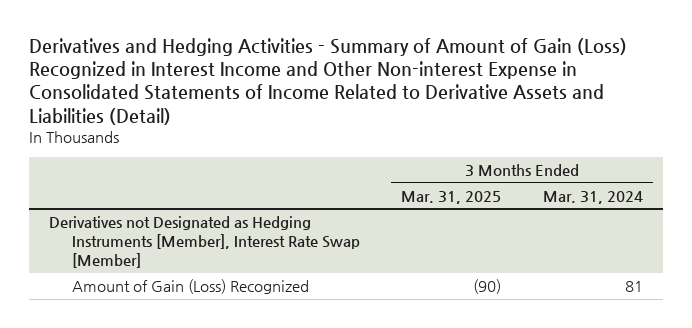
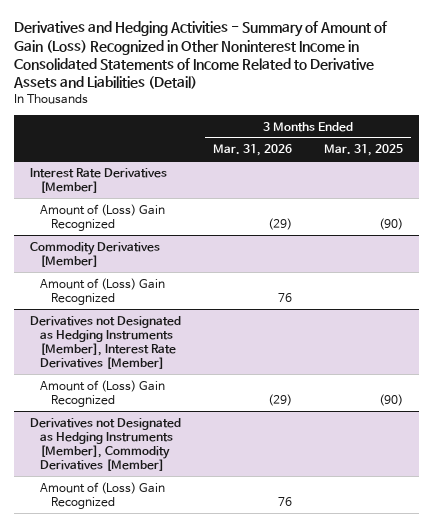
- Derivatives and Hedging Activities - Summary of Amount of Gain (Loss) Recognized in Interest Income and Other Non-interest Expense in Consolidated Statements of Income Related to Derivative Assets and Liabilities (Detail)
+ Derivatives and Hedging Activities - Summary of Amount of Gain (Loss) Recognized in Other Noninterest Income in Consolidated Statements of Income Related to Derivative Assets and Liabilities (Detail)
- | 3 Months Ended Mar. 31, 2025 | 3 Months Ended Mar. 31, 2024
+ | 3 Months Ended Mar. 31, 2026 | 3 Months Ended Mar. 31, 2025
- Derivatives not Designated as Hedging Instruments [Member], Interest Rate Swap [Member]
- Amount of Gain (Loss) Recognized | (90) | 81
+ Interest Rate Derivatives [Member]
+ Amount of (Loss) Gain Recognized | (29) | (90)
+ Commodity Derivatives [Member]
+ Amount of (Loss) Gain Recognized | 76 |
+ Derivatives not Designated as Hedging Instruments [Member], Interest Rate Derivatives [Member]
+ Amount of (Loss) Gain Recognized | (29) | (90)
+ Derivatives not Designated as Hedging Instruments [Member], Commodity Derivatives [Member]
+ Amount of (Loss) Gain Recognized | 76 |

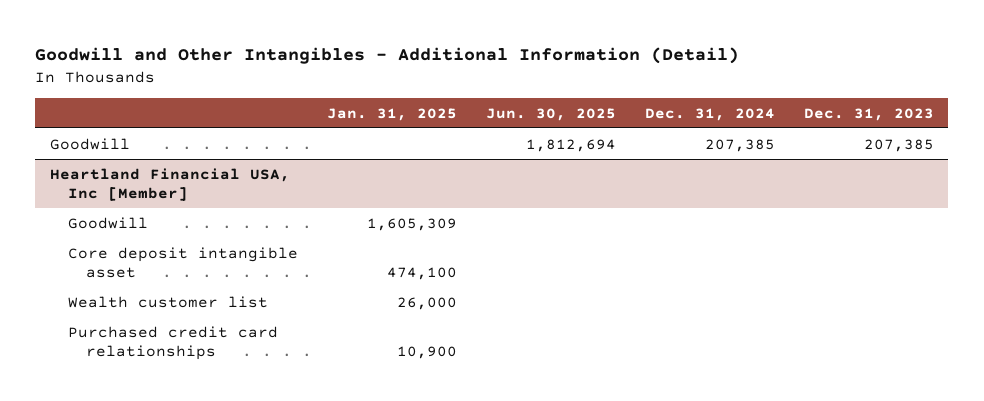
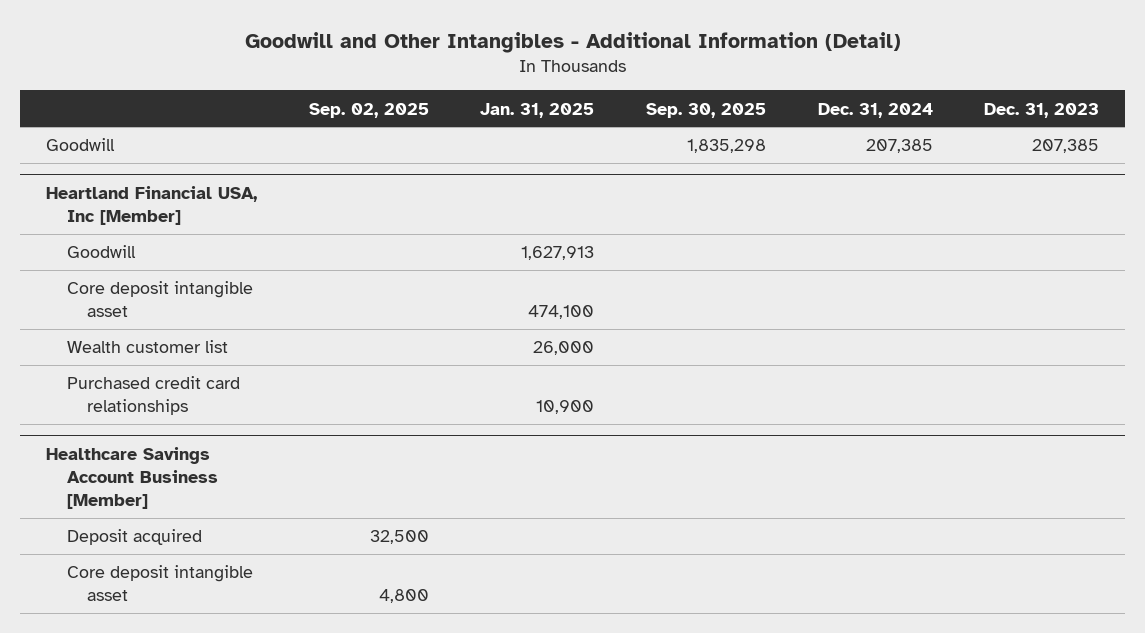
- | Jan. 31, 2025 | Jun. 30, 2025 | Dec. 31, 2024 | Dec. 31, 2023
+ | Sep. 02, 2025 | Jan. 31, 2025 | Sep. 30, 2025 | Dec. 31, 2024 | Dec. 31, 2023
@ Heartland Financial USA, Inc [Member]
- Goodwill | 1,605,309 | | |
+ Goodwill | | 1,627,913 | | |
+ Healthcare Savings Account Business [Member]
+ Deposit acquired | 32,500 | | | |
+ Core deposit intangible asset | 4,800 | | | |

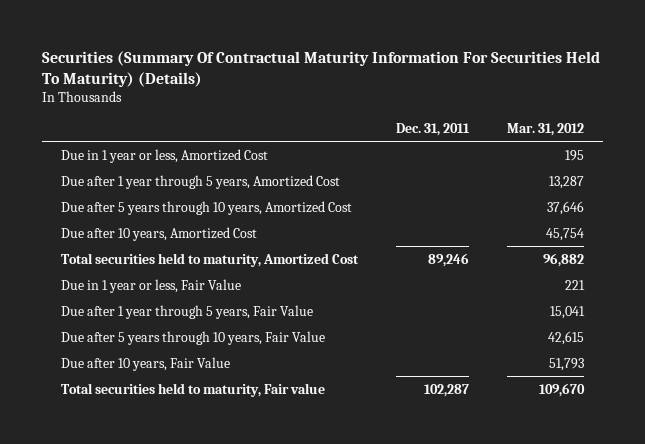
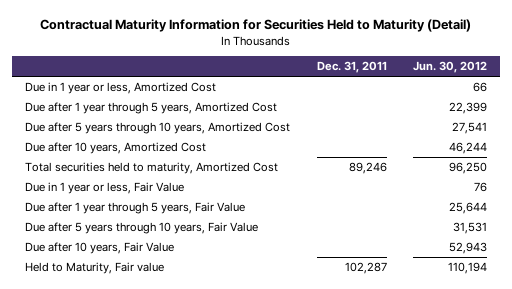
- Securities (Summary Of Contractual Maturity Information For Securities Held To Maturity) (Details)
+ Contractual Maturity Information for Securities Held to Maturity (Detail)
- | Dec. 31, 2011 | Mar. 31, 2012
+ | Dec. 31, 2011 | Jun. 30, 2012
- Total securities held to maturity, Fair value | 102,287 | 109,670
+ Held to Maturity, Fair value | 102,287 | 110,194

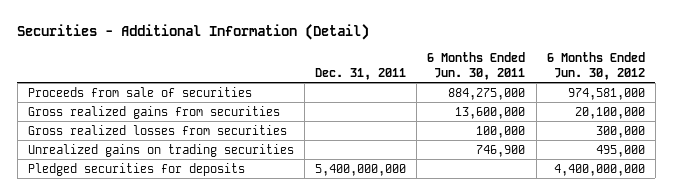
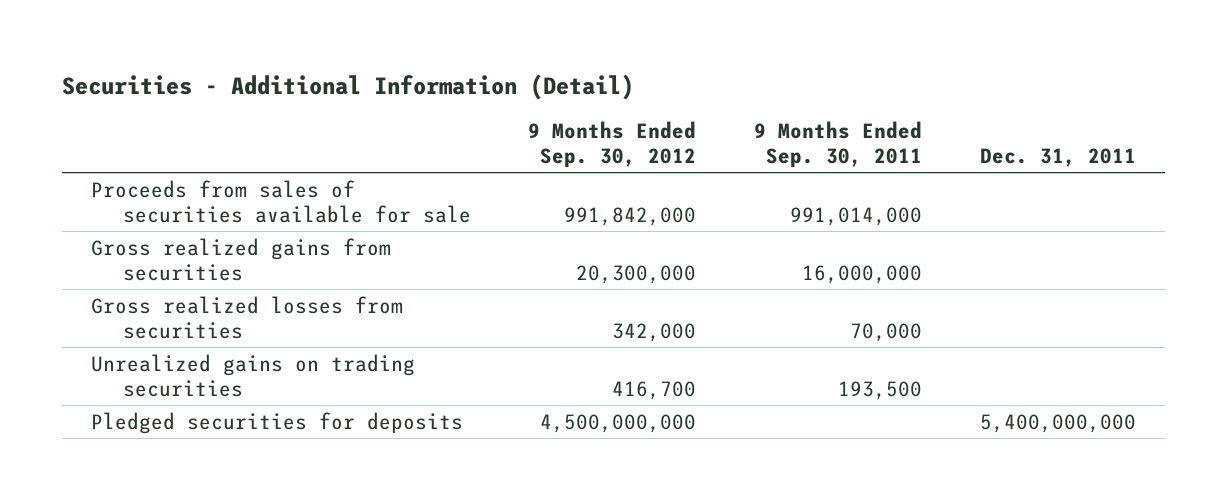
- | Dec. 31, 2011 | 6 Months Ended Jun. 30, 2011 | 6 Months Ended Jun. 30, 2012
+ | 9 Months Ended Sep. 30, 2012 | 9 Months Ended Sep. 30, 2011 | Dec. 31, 2011
- Proceeds from sale of securities | | 884,275,000 | 974,581,000
+ Proceeds from sales of securities available for sale | 991,842,000 | 991,014,000 |

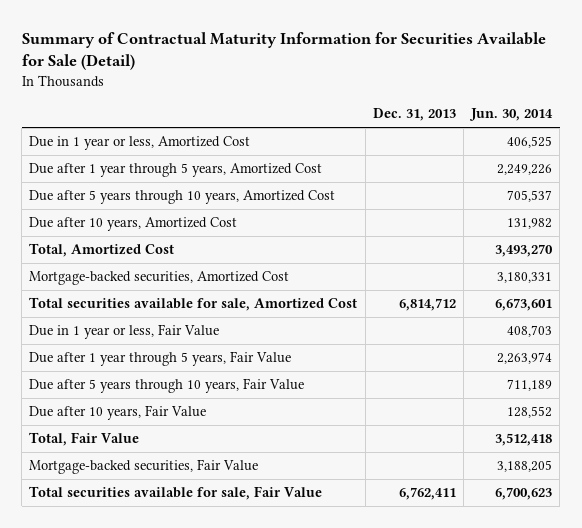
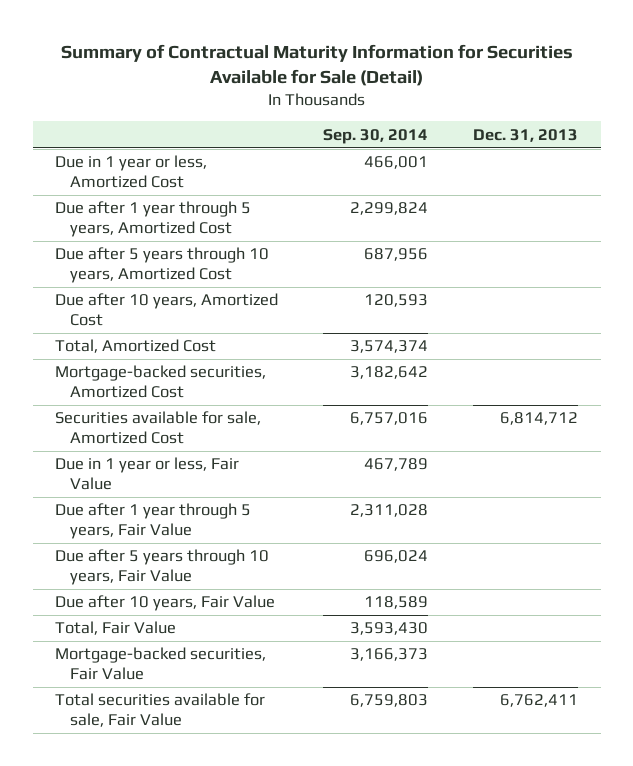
- | Dec. 31, 2013 | Jun. 30, 2014
+ | Sep. 30, 2014 | Dec. 31, 2013
- Total securities available for sale, Amortized Cost | 6,814,712 | 6,673,601
+ Securities available for sale, Amortized Cost | 6,757,016 | 6,814,712

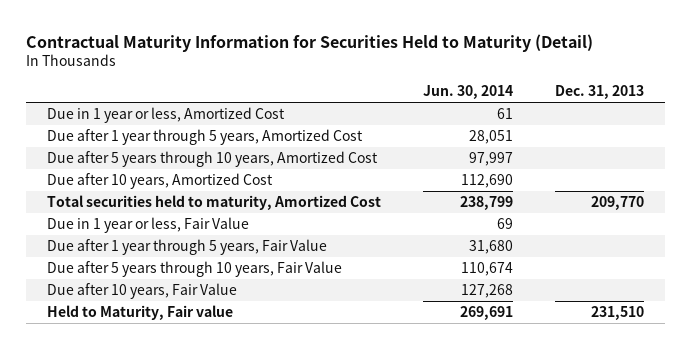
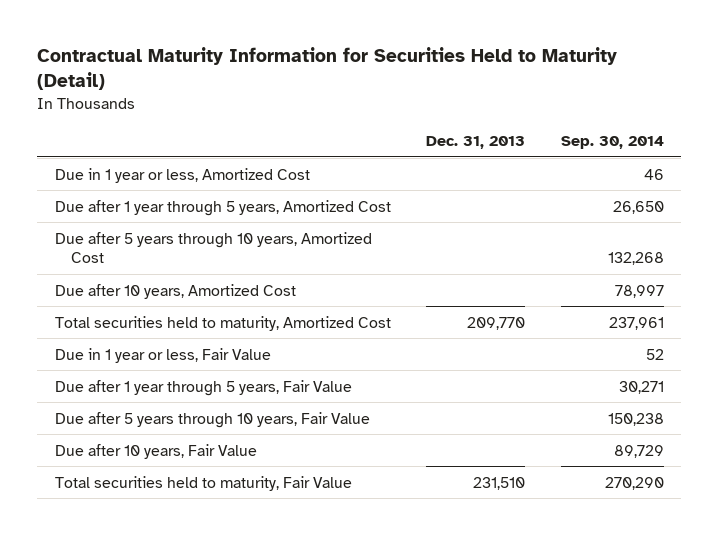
- | Jun. 30, 2014 | Dec. 31, 2013
+ | Dec. 31, 2013 | Sep. 30, 2014
- Held to Maturity, Fair value | 269,691 | 231,510
+ Total securities held to maturity, Fair Value | 231,510 | 270,290

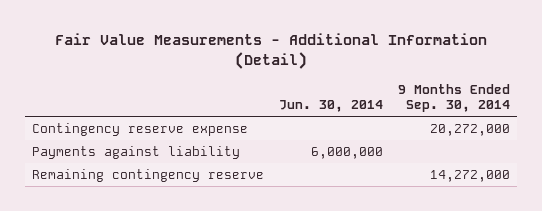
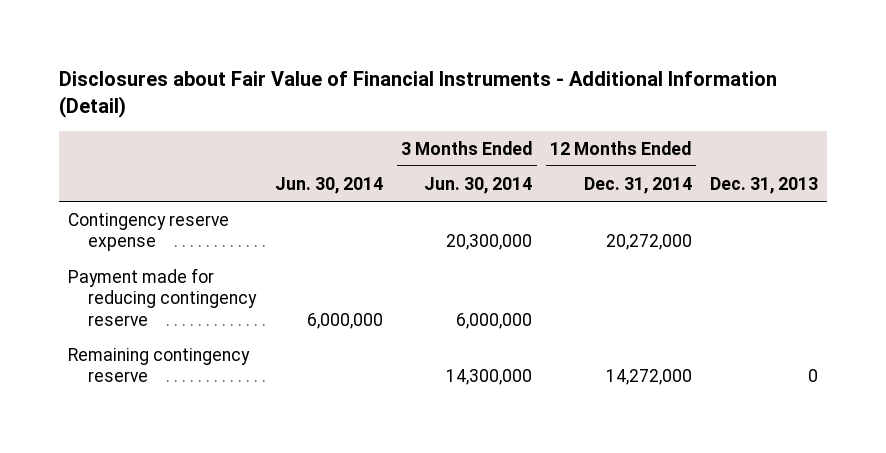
- Fair Value Measurements - Additional Information (Detail)
+ Disclosures about Fair Value of Financial Instruments - Additional Information (Detail)
- | Jun. 30, 2014 | 9 Months Ended Sep. 30, 2014
+ | Jun. 30, 2014 | 3 Months Ended Jun. 30, 2014 | 12 Months Ended Dec. 31, 2014 | Dec. 31, 2013
- Payments against liability | 6,000,000 |
+ Payment made for reducing contingency reserve | 6,000,000 | 6,000,000 | |

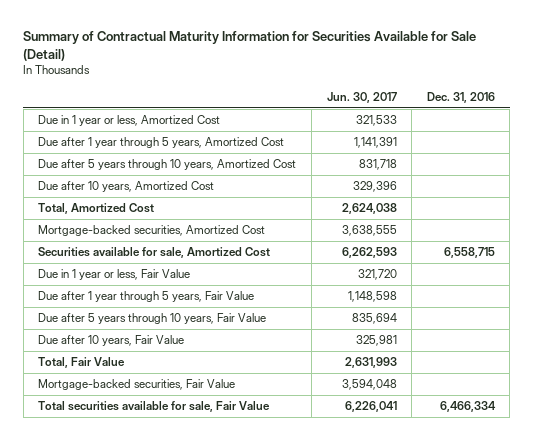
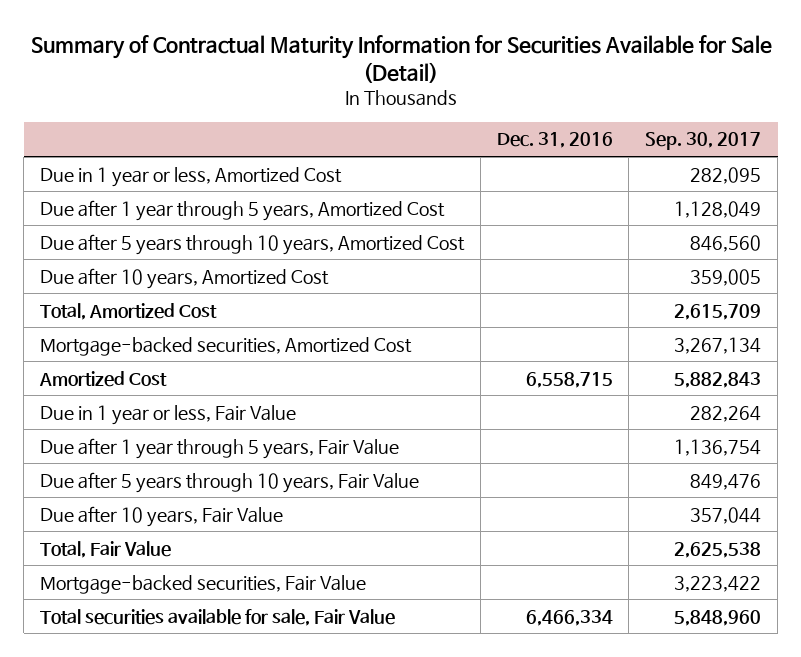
- | Jun. 30, 2017 | Dec. 31, 2016
+ | Dec. 31, 2016 | Sep. 30, 2017
- Securities available for sale, Amortized Cost | 6,262,593 | 6,558,715
+ Amortized Cost | 6,558,715 | 5,882,843

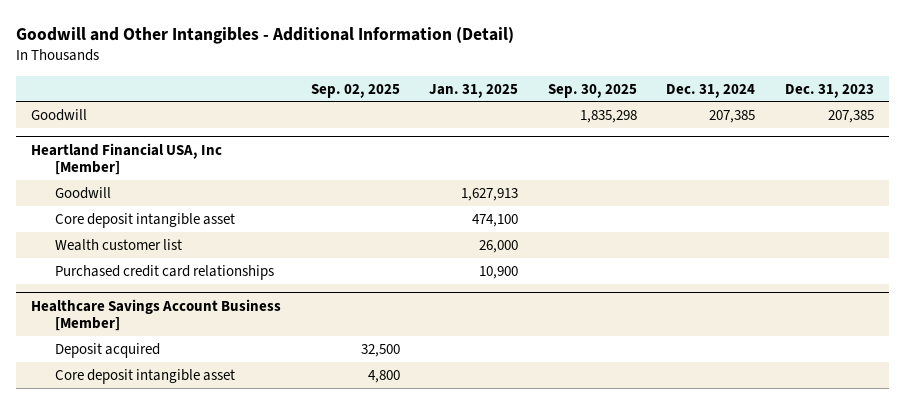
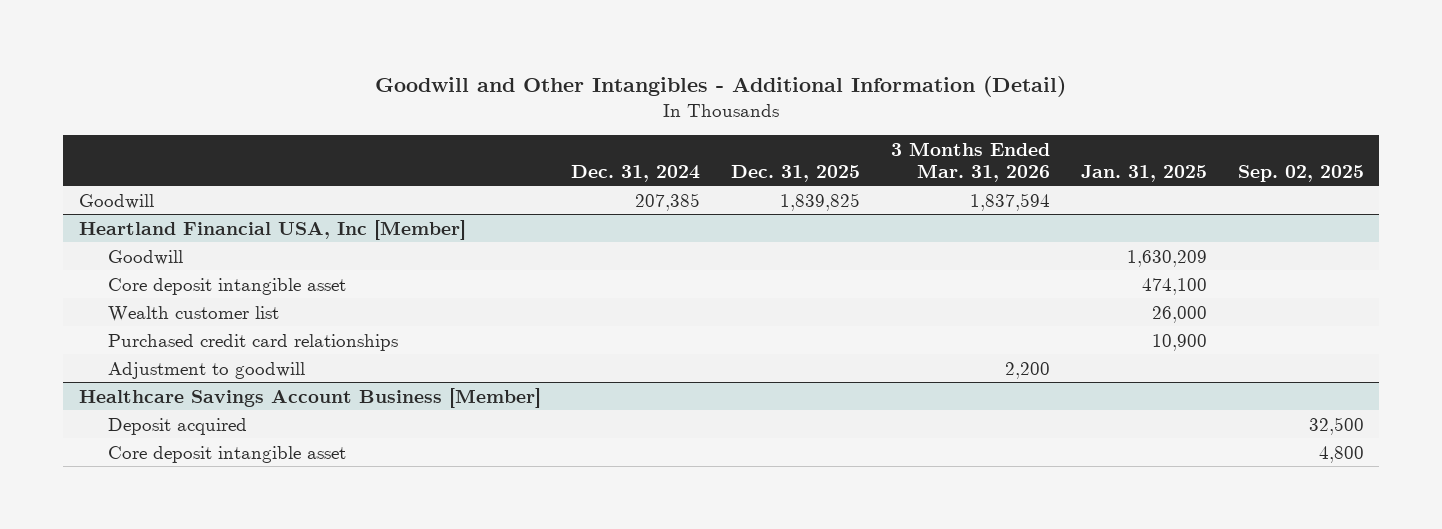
- | Sep. 02, 2025 | Jan. 31, 2025 | Sep. 30, 2025 | Dec. 31, 2024 | Dec. 31, 2023
+ | Dec. 31, 2024 | Dec. 31, 2025 | 3 Months Ended Mar. 31, 2026 | Jan. 31, 2025 | Sep. 02, 2025
@ Heartland Financial USA, Inc [Member]
- Goodwill | | 1,627,913 | | |
+ Goodwill | | | | 1,630,209 |
+ Adjustment to goodwill | | | 2,200 | |

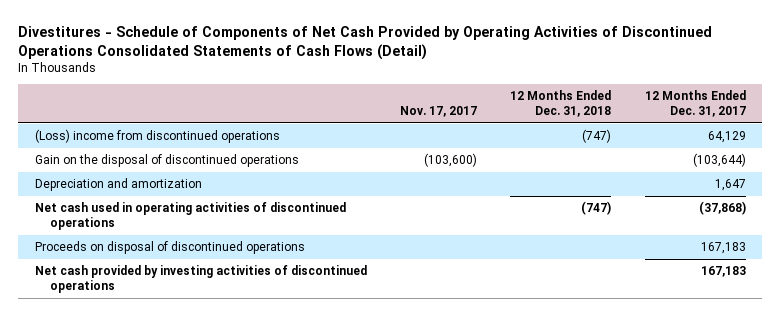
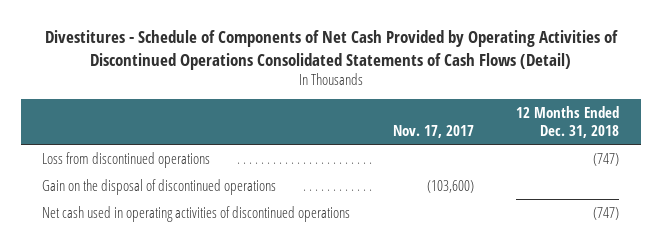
- | Nov. 17, 2017 | 12 Months Ended Dec. 31, 2018 | 12 Months Ended Dec. 31, 2017
+ | Nov. 17, 2017 | 12 Months Ended Dec. 31, 2018
- (Loss) income from discontinued operations | | (747) | 64,129
+ Loss from discontinued operations | | (747)
- Depreciation and amortization | | | 1,647
- Proceeds on disposal of discontinued operations | | | 167,183
- Net cash provided by investing activities of discontinued operations | | | 167,183

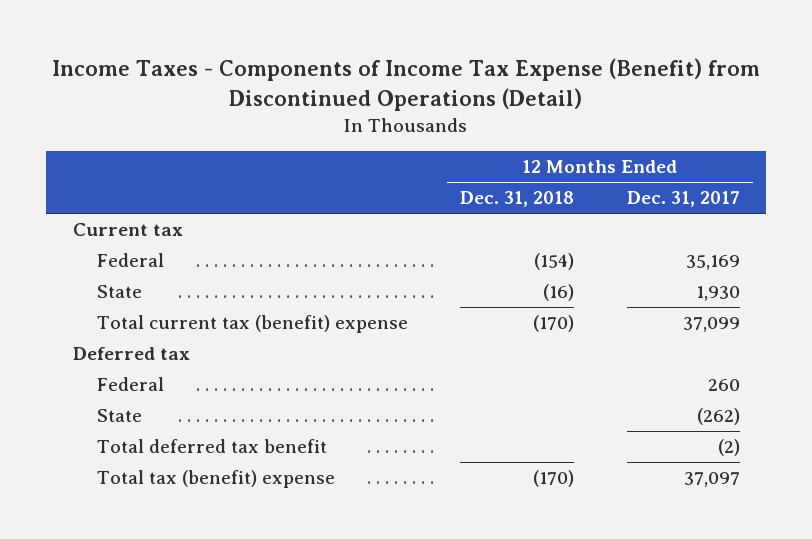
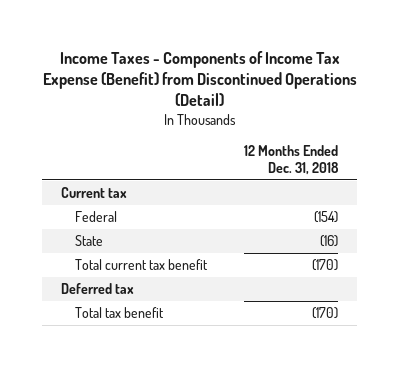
- | 12 Months Ended Dec. 31, 2018 | 12 Months Ended Dec. 31, 2017
+ | 12 Months Ended Dec. 31, 2018
- Total current tax (benefit) expense | (170) | 37,099
+ Total current tax benefit | (170)
- Federal | | 260
- State | | (262)
- Total deferred tax benefit | | (2)
- Total tax (benefit) expense | (170) | 37,097
+ Total tax benefit | (170)

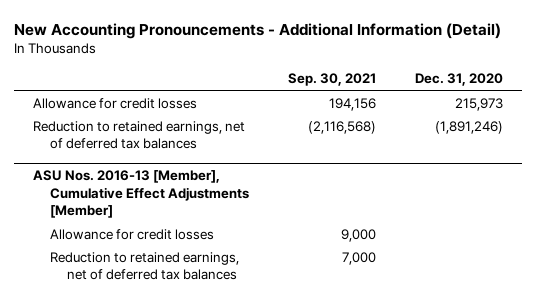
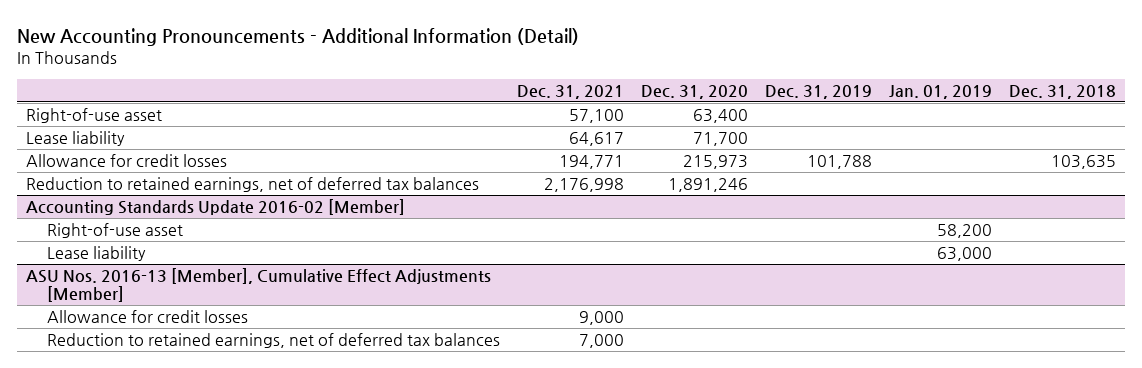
- | Sep. 30, 2021 | Dec. 31, 2020
+ | Dec. 31, 2021 | Dec. 31, 2020 | Dec. 31, 2019 | Jan. 01, 2019 | Dec. 31, 2018
+ Right-of-use asset | 57,100 | 63,400 | | |
+ Lease liability | 64,617 | 71,700 | | |
- Reduction to retained earnings, net of deferred tax balances | (2,116,568) | (1,891,246)
+ Reduction to retained earnings, net of deferred tax balances | 2,176,998 | 1,891,246 | | |
+ Accounting Standards Update 2016-02 [Member]
+ Right-of-use asset | | | | 58,200 |
+ Lease liability | | | | 63,000 |

